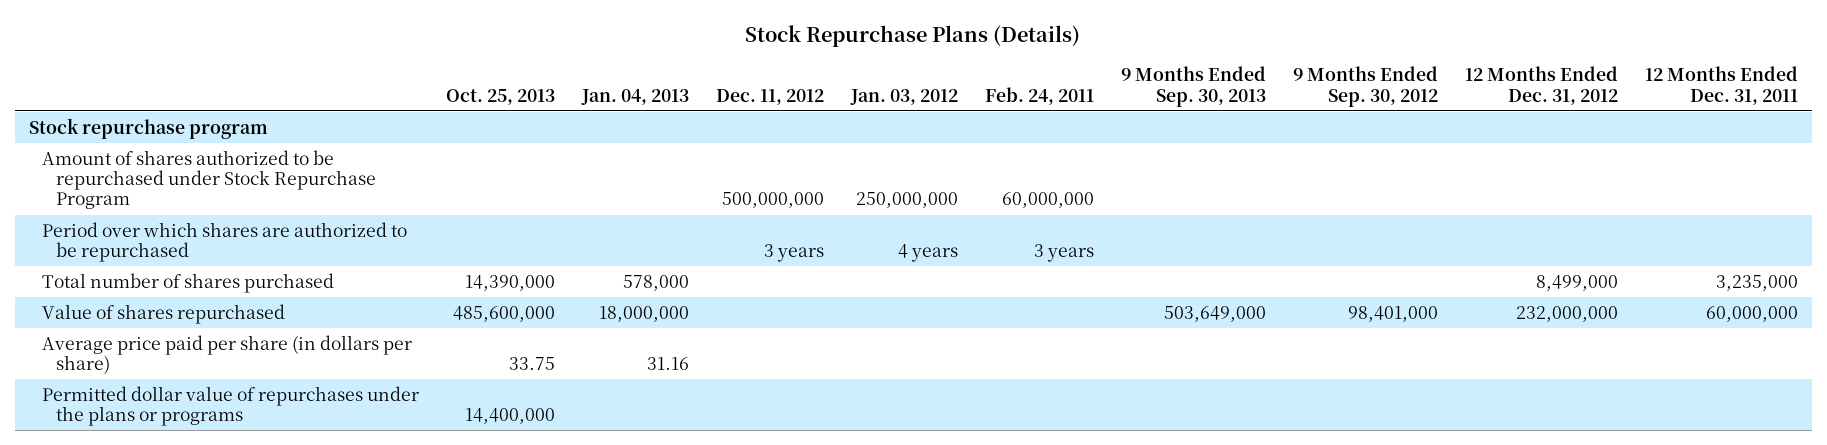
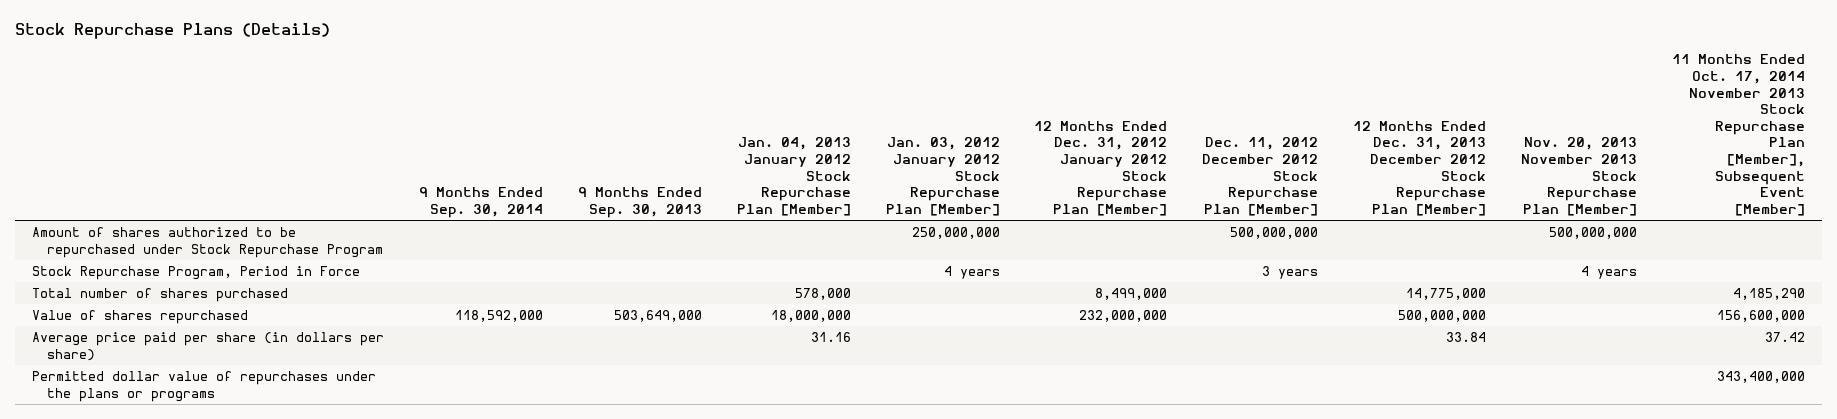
- | Oct. 25, 2013 | Jan. 04, 2013 | Dec. 11, 2012 | Jan. 03, 2012 | Feb. 24, 2011 | 9 Months Ended Sep. 30, 2013 | 9 Months Ended Sep. 30, 2012 | 12 Months Ended Dec. 31, 2012 | 12 Months Ended Dec. 31, 2011
+ | 9 Months Ended Sep. 30, 2014 | 9 Months Ended Sep. 30, 2013 | Jan. 04, 2013 January 2012 Stock Repurchase Plan [Member] | Jan. 03, 2012 January 2012 Stock Repurchase Plan [Member] | 12 Months Ended Dec. 31, 2012 January 2012 Stock Repurchase Plan [Member] | Dec. 11, 2012 December 2012 Stock Repurchase Plan [Member] | 12 Months Ended Dec. 31, 2013 December 2012 Stock Repurchase Plan [Member] | Nov. 20, 2013 November 2013 Stock Repurchase Plan [Member] | 11 Months Ended Oct. 17, 2014 November 2013 Stock Repurchase Plan [Member], Subsequent Event [Member]
- Stock repurchase program
- Period over which shares are authorized to be repurchased | | | 3 years | 4 years | 3 years | | | |
+ Stock Repurchase Program, Period in Force | | | | 4 years | | 3 years | | 4 years |

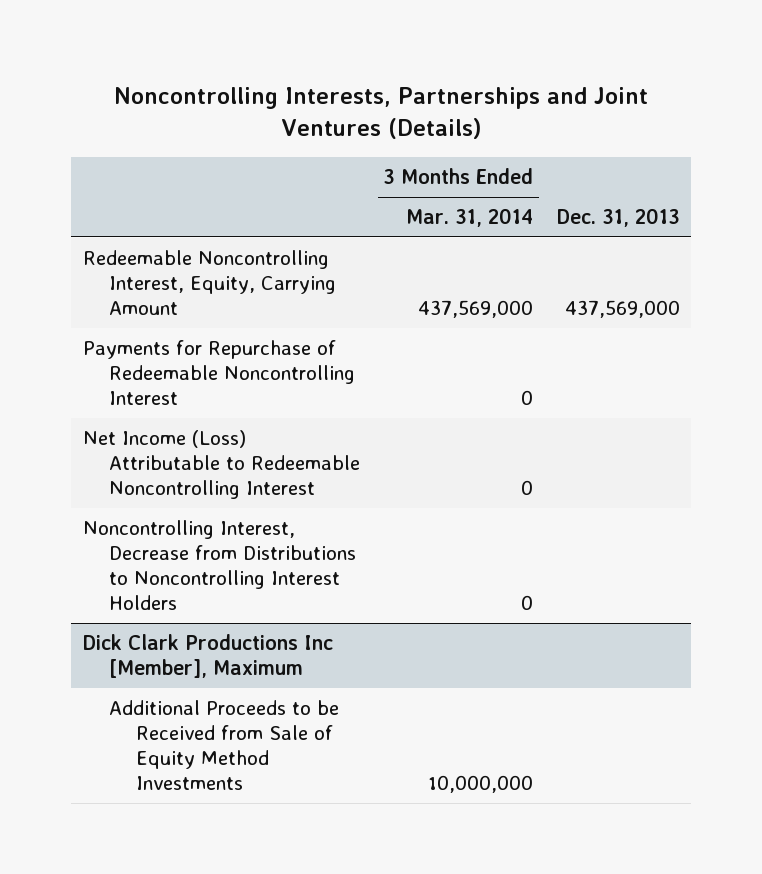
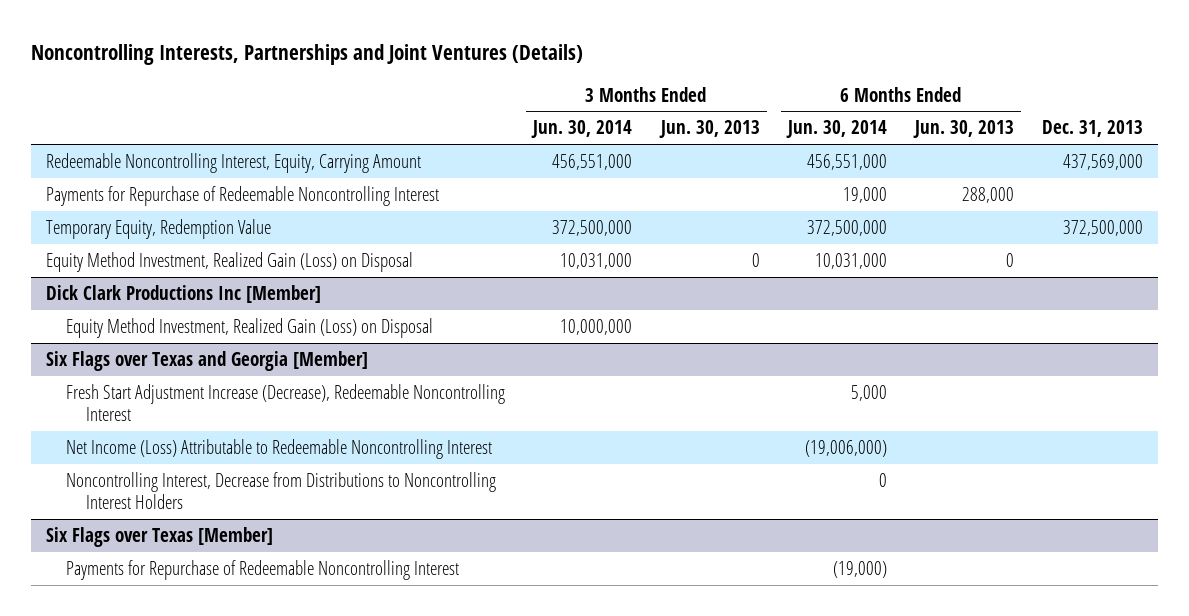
- | 3 Months Ended Mar. 31, 2014 | Dec. 31, 2013
+ | 3 Months Ended Jun. 30, 2014 | 3 Months Ended Jun. 30, 2013 | 6 Months Ended Jun. 30, 2014 | 6 Months Ended Jun. 30, 2013 | Dec. 31, 2013
- Net Income (Loss) Attributable to Redeemable Noncontrolling Interest | 0 |
- Noncontrolling Interest, Decrease from Distributions to Noncontrolling Interest Holders | 0 |
- Dick Clark Productions Inc [Member], Maximum
- Additional Proceeds to be Received from Sale of Equity Method Investments | 10,000,000 |
+ Temporary Equity, Redemption Value | 372,500,000 | | 372,500,000 | | 372,500,000
+ Equity Method Investment, Realized Gain (Loss) on Disposal | 10,031,000 | 0 | 10,031,000 | 0 |
+ Dick Clark Productions Inc [Member]
+ Equity Method Investment, Realized Gain (Loss) on Disposal | 10,000,000 | | | |
+ Six Flags over Texas and Georgia [Member]
+ Fresh Start Adjustment Increase (Decrease), Redeemable Noncontrolling Interest | | | 5,000 | |
+ Net Income (Loss) Attributable to Redeemable Noncontrolling Interest | | | (19,006,000) | |
+ Noncontrolling Interest, Decrease from Distributions to Noncontrolling Interest Holders | | | 0 | |
+ Six Flags over Texas [Member]
+ Payments for Repurchase of Redeemable Noncontrolling Interest | | | (19,000) | |

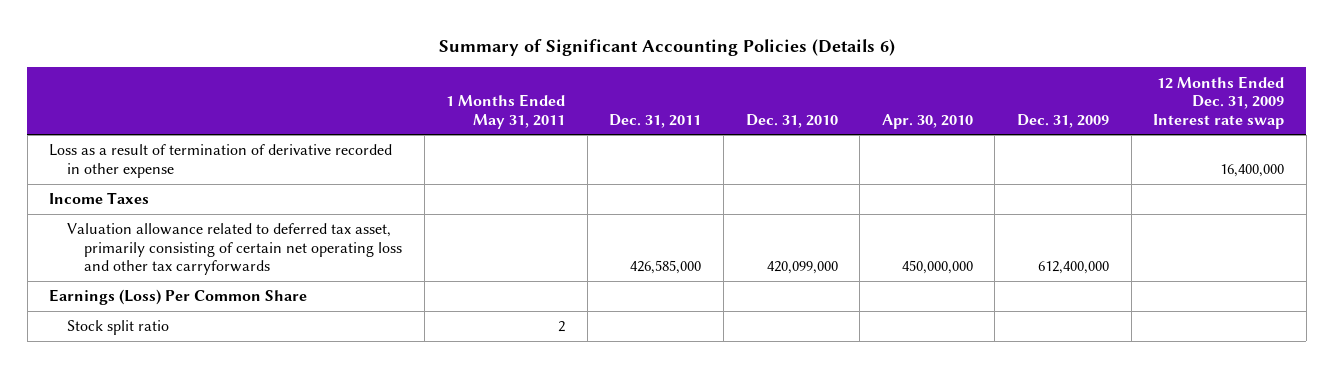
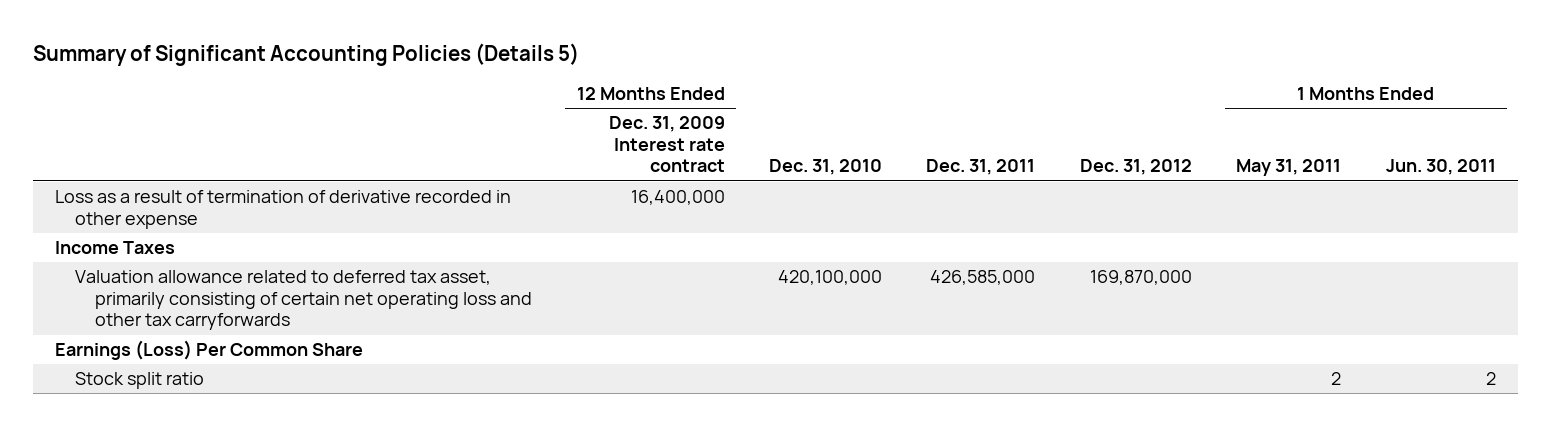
- Summary of Significant Accounting Policies (Details 6)
+ Summary of Significant Accounting Policies (Details 5)
- | 1 Months Ended May 31, 2011 | Dec. 31, 2011 | Dec. 31, 2010 | Apr. 30, 2010 | Dec. 31, 2009 | 12 Months Ended Dec. 31, 2009 Interest rate swap
+ | 12 Months Ended Dec. 31, 2009 Interest rate contract | Dec. 31, 2010 | Dec. 31, 2011 | Dec. 31, 2012 | 1 Months Ended May 31, 2011 | 1 Months Ended Jun. 30, 2011
- Valuation allowance related to deferred tax asset, primarily consisting of certain net operating loss and other tax carryforwards | | 426,585,000 | 420,099,000 | 450,000,000 | 612,400,000 |
+ Valuation allowance related to deferred tax asset, primarily consisting of certain net operating loss and other tax carryforwards | | 420,100,000 | 426,585,000 | 169,870,000 | |

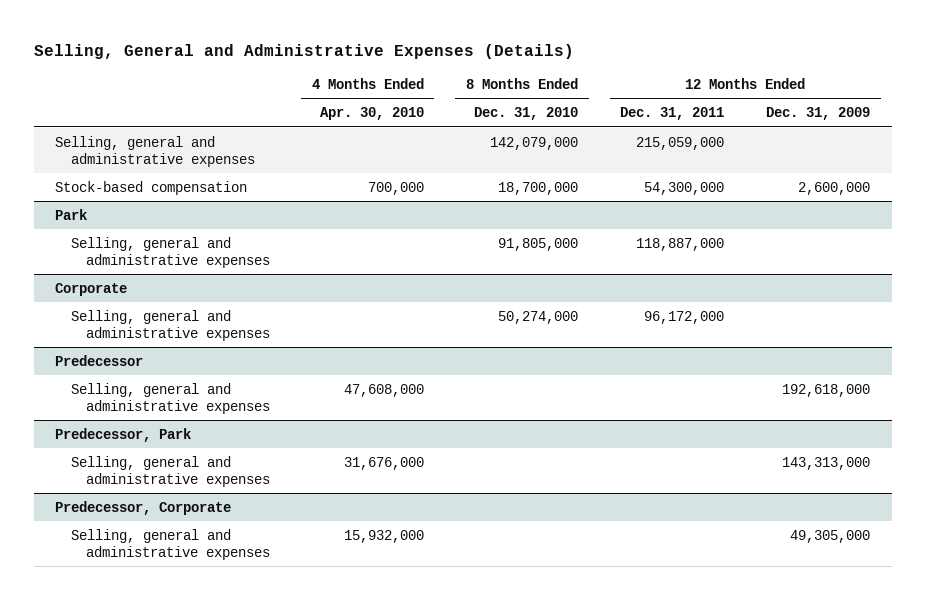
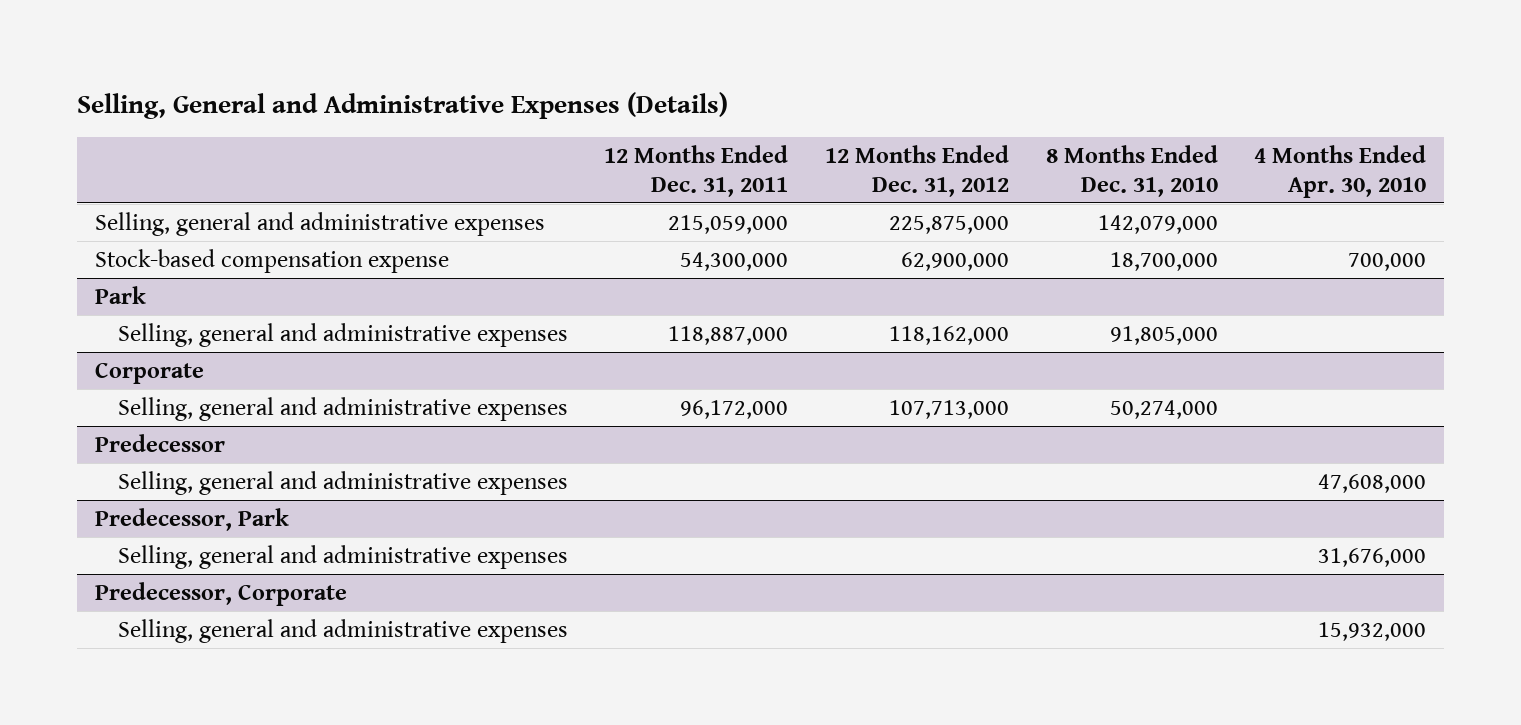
- | 4 Months Ended Apr. 30, 2010 | 8 Months Ended Dec. 31, 2010 | 12 Months Ended Dec. 31, 2011 | 12 Months Ended Dec. 31, 2009
+ | 12 Months Ended Dec. 31, 2011 | 12 Months Ended Dec. 31, 2012 | 8 Months Ended Dec. 31, 2010 | 4 Months Ended Apr. 30, 2010
- Stock-based compensation | 700,000 | 18,700,000 | 54,300,000 | 2,600,000
+ Stock-based compensation expense | 54,300,000 | 62,900,000 | 18,700,000 | 700,000

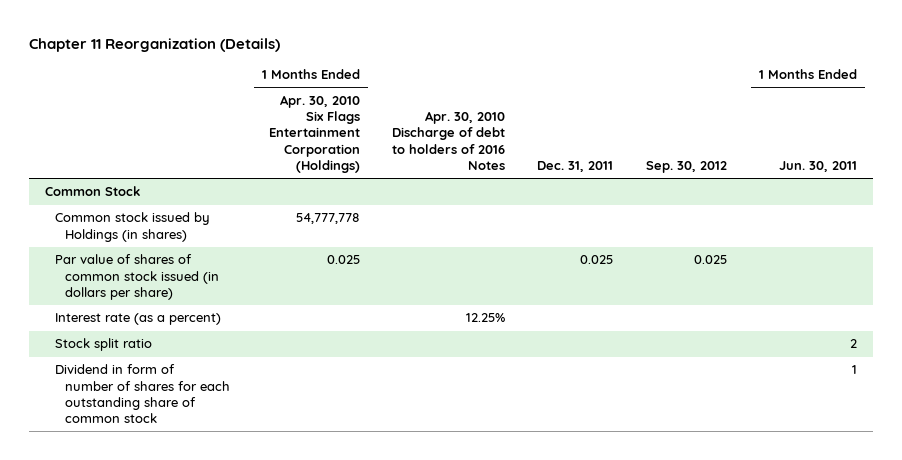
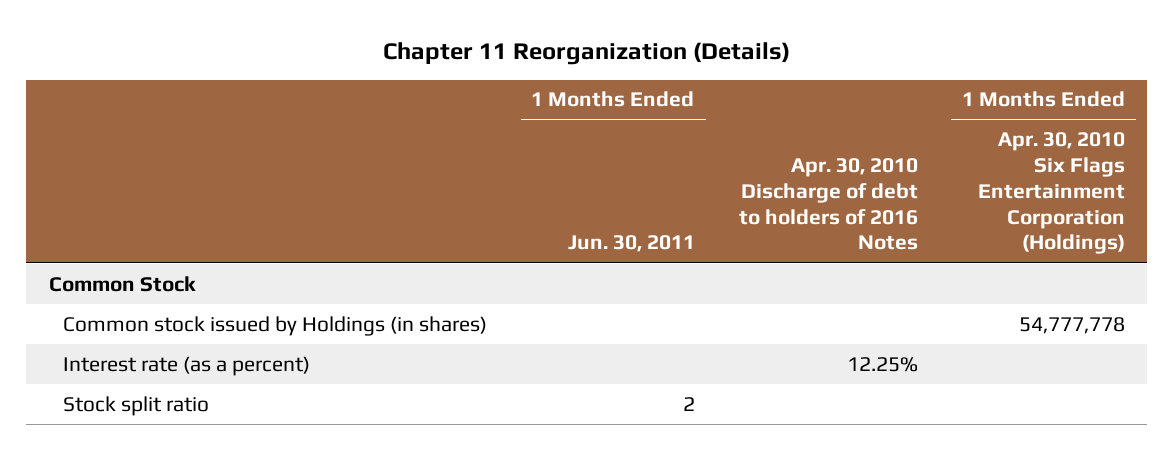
- | 1 Months Ended Apr. 30, 2010 Six Flags Entertainment Corporation (Holdings) | Apr. 30, 2010 Discharge of debt to holders of 2016 Notes | Dec. 31, 2011 | Sep. 30, 2012 | 1 Months Ended Jun. 30, 2011
+ | 1 Months Ended Jun. 30, 2011 | Apr. 30, 2010 Discharge of debt to holders of 2016 Notes | 1 Months Ended Apr. 30, 2010 Six Flags Entertainment Corporation (Holdings)
- Par value of shares of common stock issued (in dollars per share) | 0.025 | | 0.025 | 0.025 |
- Dividend in form of number of shares for each outstanding share of common stock | | | | | 1

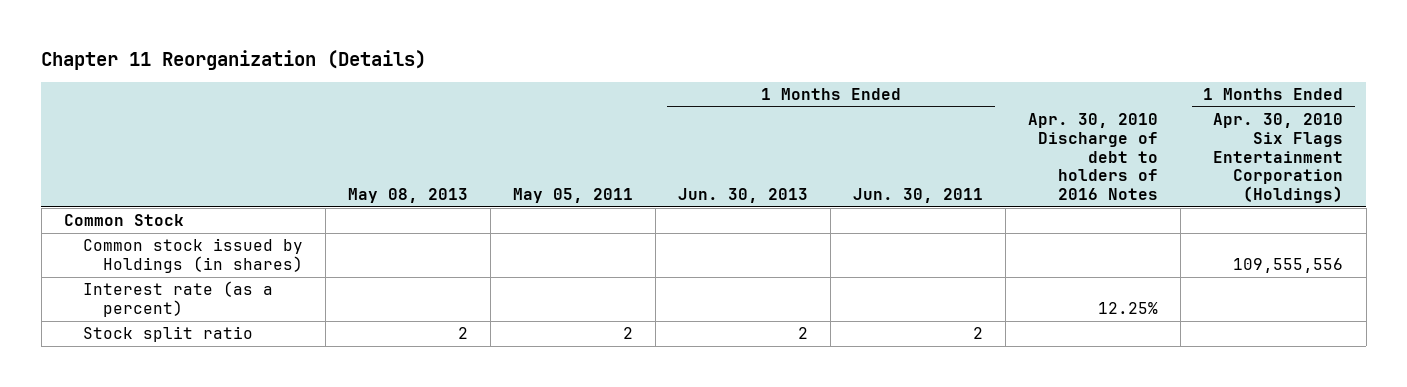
- | 1 Months Ended Jun. 30, 2011 | Apr. 30, 2010 Discharge of debt to holders of 2016 Notes | 1 Months Ended Apr. 30, 2010 Six Flags Entertainment Corporation (Holdings)
+ | May 08, 2013 | May 05, 2011 | 1 Months Ended Jun. 30, 2013 | 1 Months Ended Jun. 30, 2011 | Apr. 30, 2010 Discharge of debt to holders of 2016 Notes | 1 Months Ended Apr. 30, 2010 Six Flags Entertainment Corporation (Holdings)
- Common stock issued by Holdings (in shares) | | | 54,777,778
+ Common stock issued by Holdings (in shares) | | | | | | 109,555,556

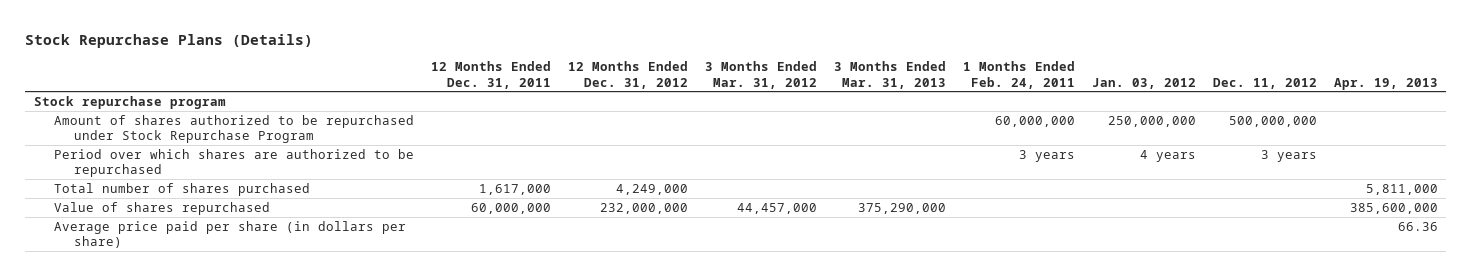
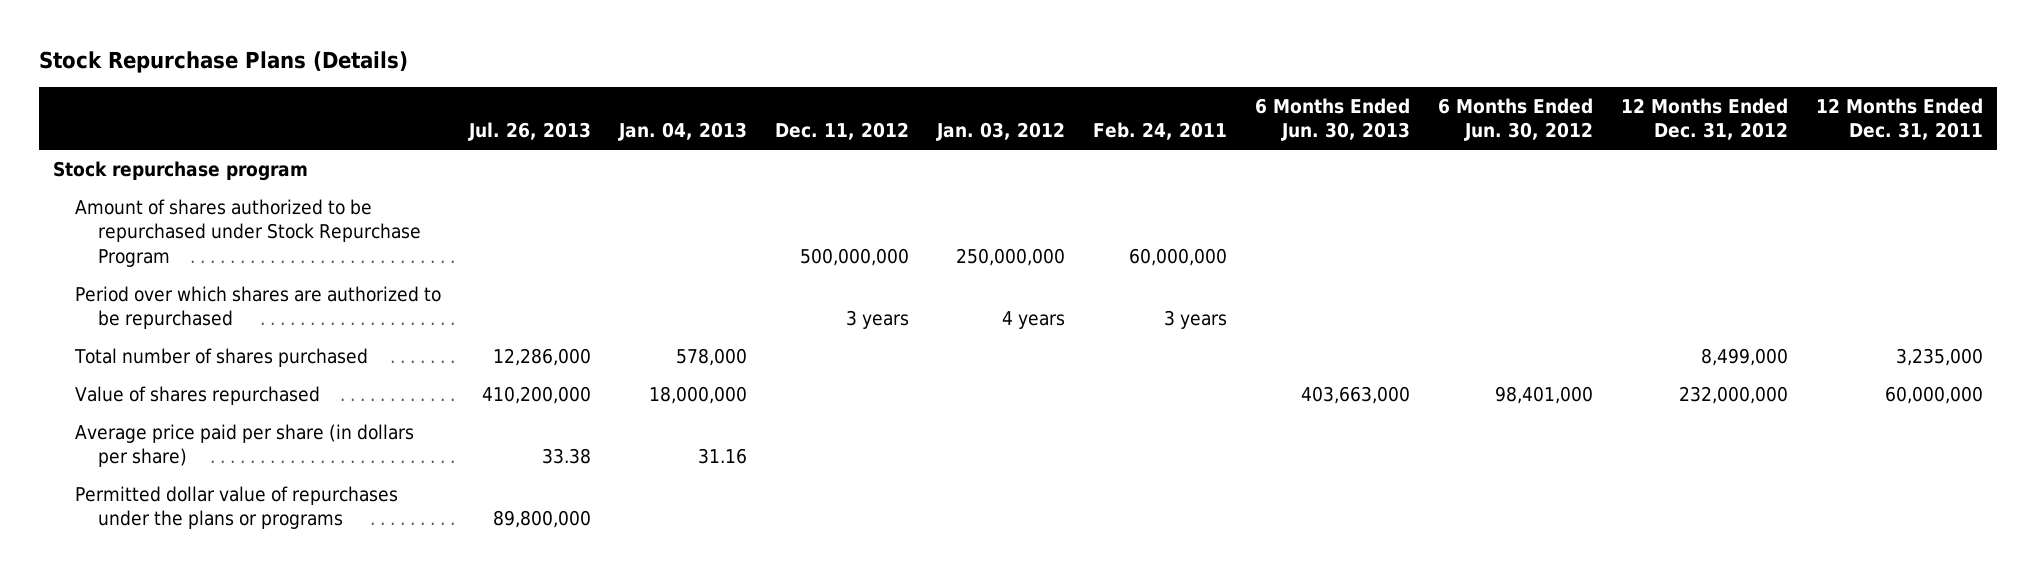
- | 12 Months Ended Dec. 31, 2011 | 12 Months Ended Dec. 31, 2012 | 3 Months Ended Mar. 31, 2012 | 3 Months Ended Mar. 31, 2013 | 1 Months Ended Feb. 24, 2011 | Jan. 03, 2012 | Dec. 11, 2012 | Apr. 19, 2013
+ | Jul. 26, 2013 | Jan. 04, 2013 | Dec. 11, 2012 | Jan. 03, 2012 | Feb. 24, 2011 | 6 Months Ended Jun. 30, 2013 | 6 Months Ended Jun. 30, 2012 | 12 Months Ended Dec. 31, 2012 | 12 Months Ended Dec. 31, 2011
- Total number of shares purchased | 1,617,000 | 4,249,000 | | | | | | 5,811,000
+ Total number of shares purchased | 12,286,000 | 578,000 | | | | | | 8,499,000 | 3,235,000
+ Permitted dollar value of repurchases under the plans or programs | 89,800,000 | | | | | | | |

